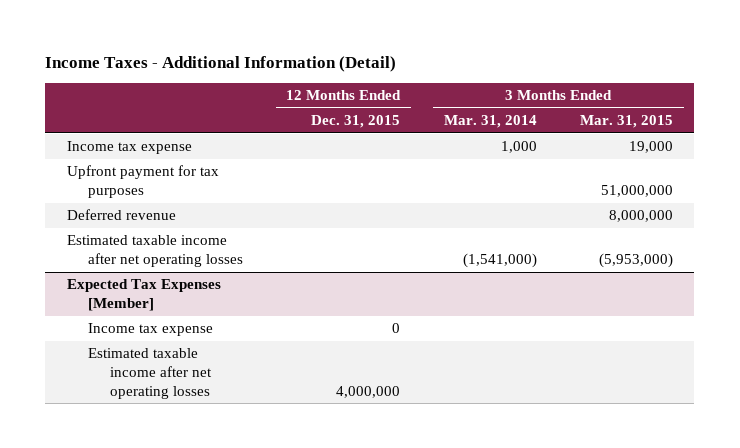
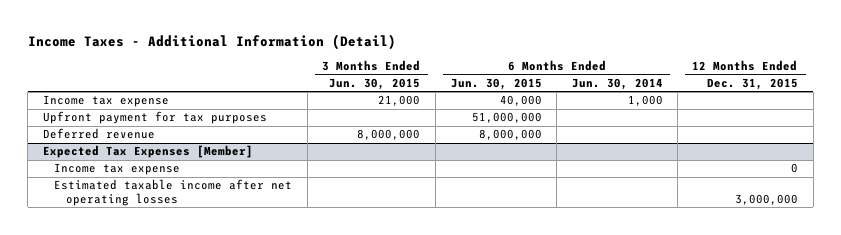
- | 12 Months Ended Dec. 31, 2015 | 3 Months Ended Mar. 31, 2014 | 3 Months Ended Mar. 31, 2015
+ | 3 Months Ended Jun. 30, 2015 | 6 Months Ended Jun. 30, 2015 | 6 Months Ended Jun. 30, 2014 | 12 Months Ended Dec. 31, 2015
- Estimated taxable income after net operating losses | | (1,541,000) | (5,953,000)
@ Expected Tax Expenses [Member]
- Estimated taxable income after net operating losses | 4,000,000 | |
+ Estimated taxable income after net operating losses | | | | 3,000,000

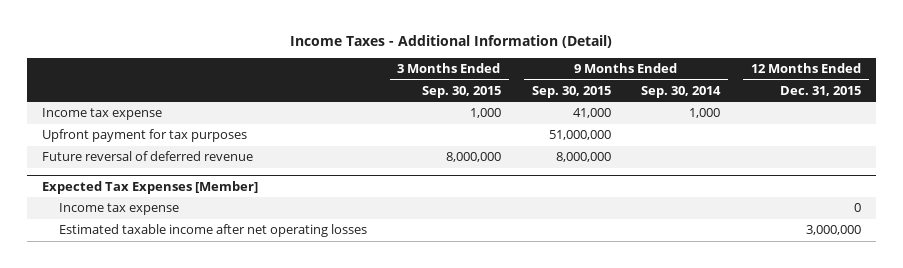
- | 3 Months Ended Jun. 30, 2015 | 6 Months Ended Jun. 30, 2015 | 6 Months Ended Jun. 30, 2014 | 12 Months Ended Dec. 31, 2015
+ | 3 Months Ended Sep. 30, 2015 | 9 Months Ended Sep. 30, 2015 | 9 Months Ended Sep. 30, 2014 | 12 Months Ended Dec. 31, 2015
- Deferred revenue | 8,000,000 | 8,000,000 | |
+ Future reversal of deferred revenue | 8,000,000 | 8,000,000 | |

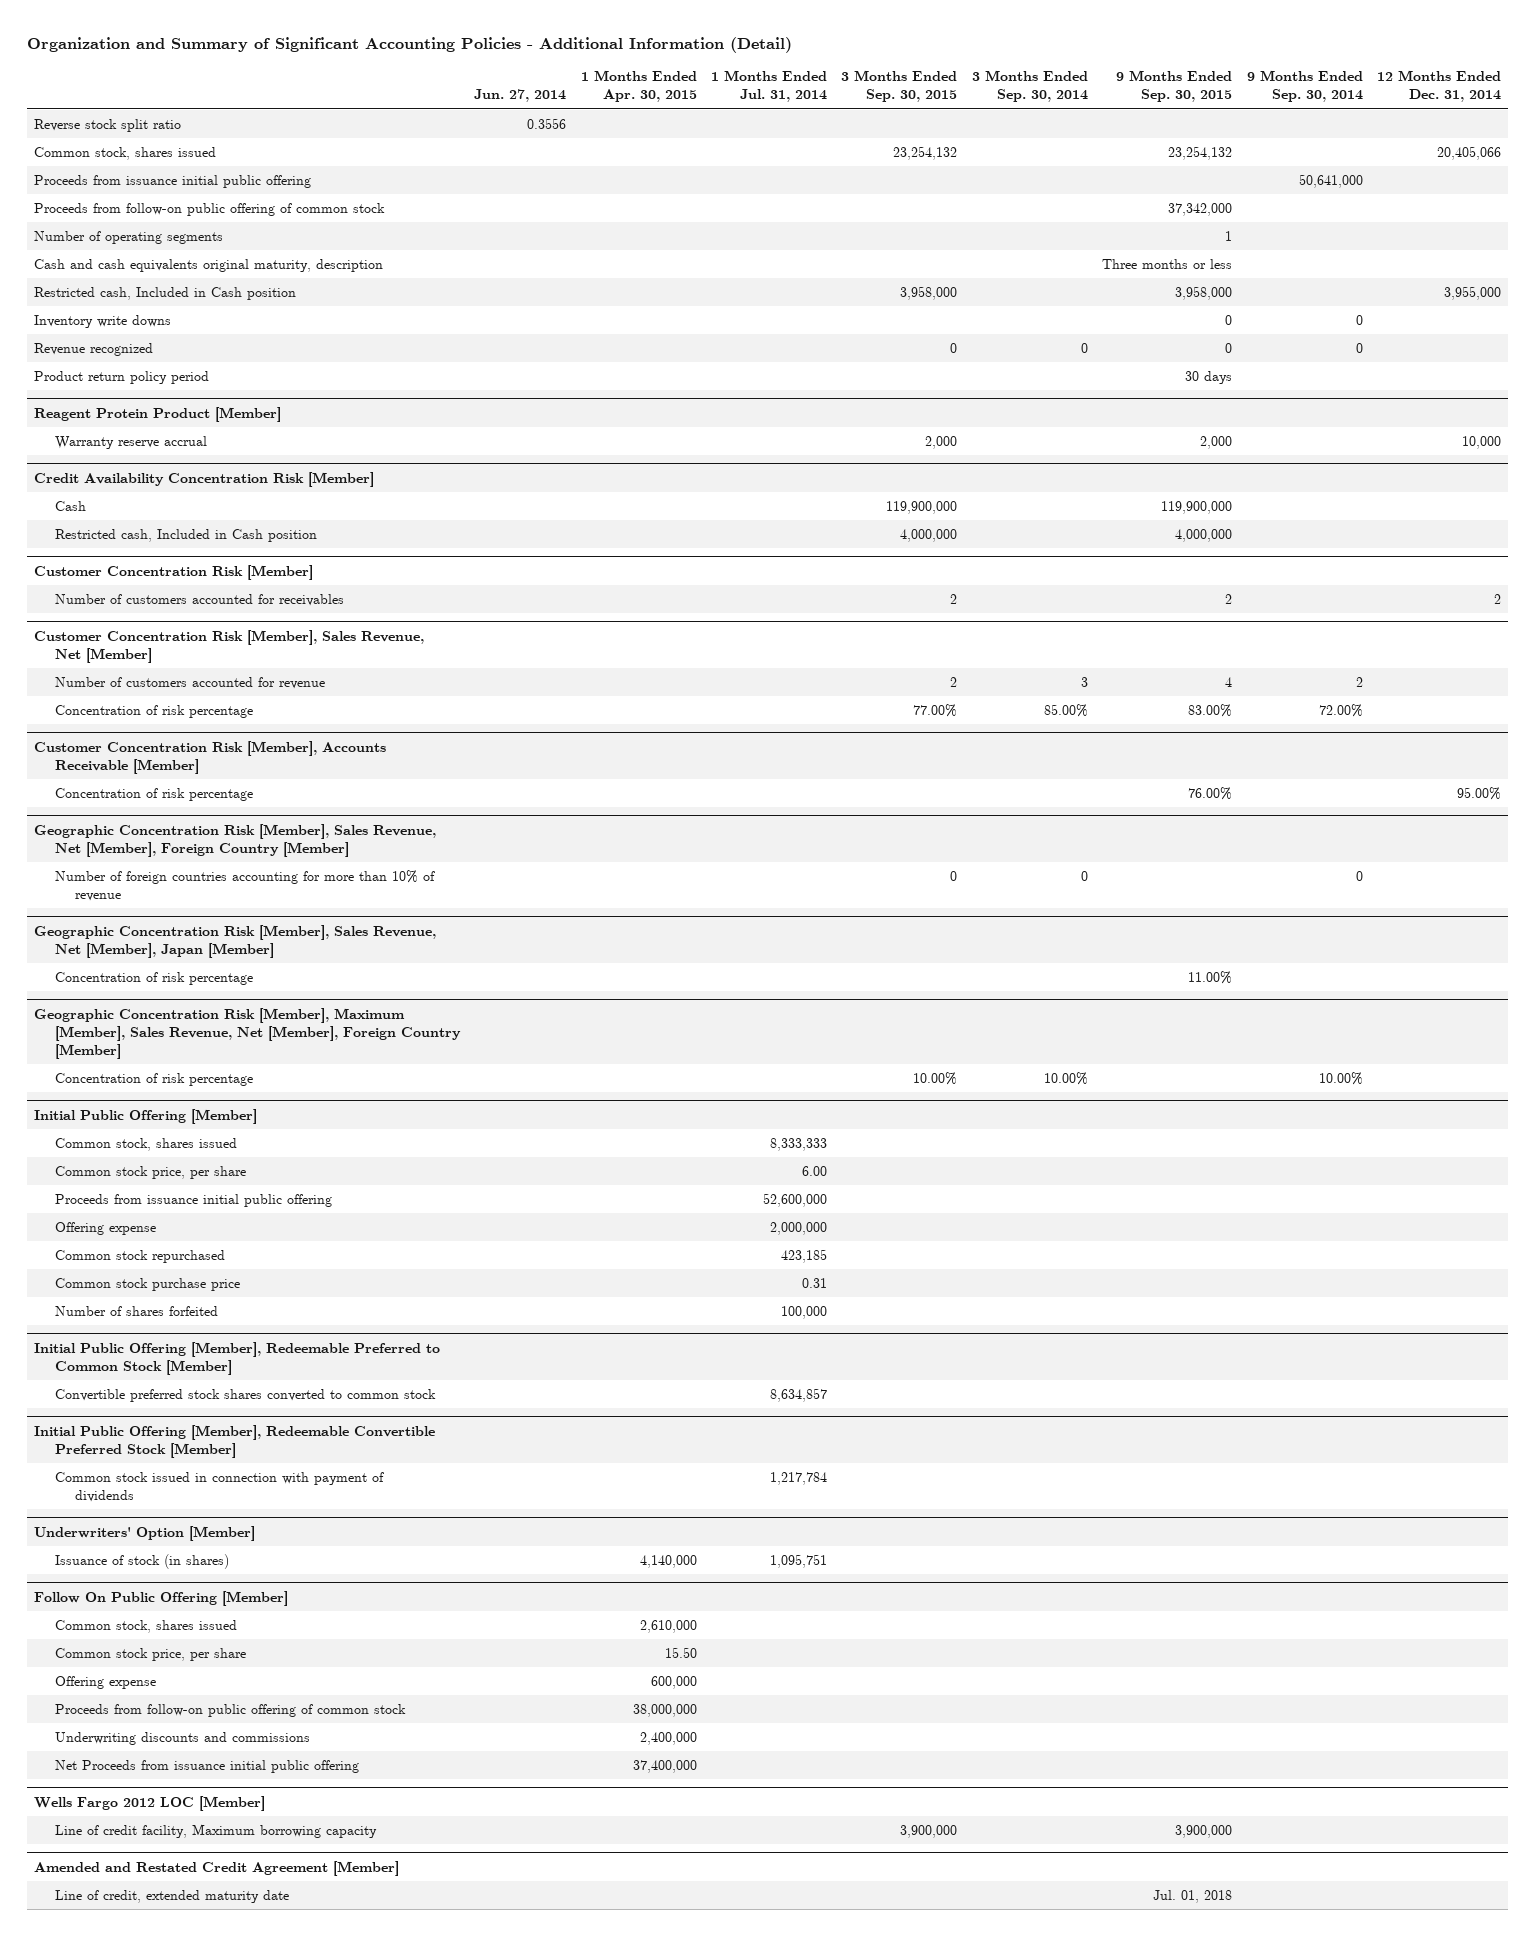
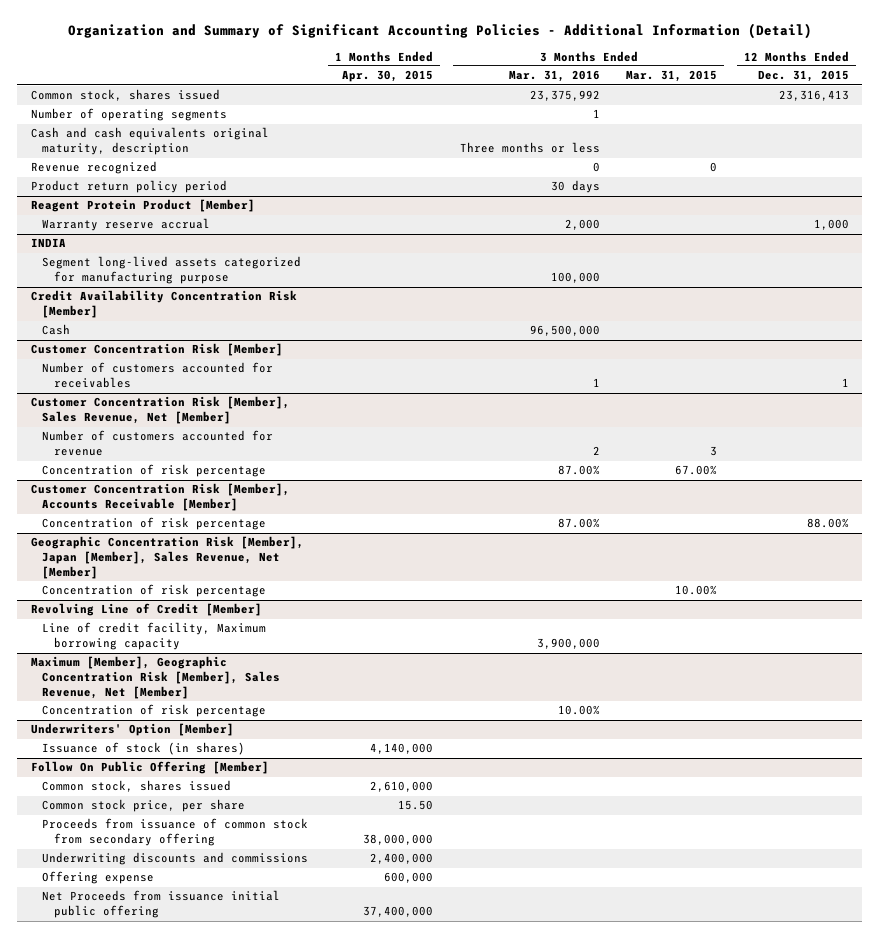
- | Jun. 27, 2014 | 1 Months Ended Apr. 30, 2015 | 1 Months Ended Jul. 31, 2014 | 3 Months Ended Sep. 30, 2015 | 3 Months Ended Sep. 30, 2014 | 9 Months Ended Sep. 30, 2015 | 9 Months Ended Sep. 30, 2014 | 12 Months Ended Dec. 31, 2014
+ | 1 Months Ended Apr. 30, 2015 | 3 Months Ended Mar. 31, 2016 | 3 Months Ended Mar. 31, 2015 | 12 Months Ended Dec. 31, 2015
- Reverse stock split ratio | 0.3556 | | | | | | |
- Proceeds from issuance initial public offering | | | | | | | 50,641,000 |
- Proceeds from follow-on public offering of common stock | | | | | | 37,342,000 | |
- Restricted cash, Included in Cash position | | | | 3,958,000 | | 3,958,000 | | 3,955,000
- Inventory write downs | | | | | | 0 | 0 |
+ INDIA
+ Segment long-lived assets categorized for manufacturing purpose | | 100,000 | |
@ Credit Availability Concentration Risk [Member]
- Restricted cash, Included in Cash position | | | | 4,000,000 | | 4,000,000 | |
- Geographic Concentration Risk [Member], Sales Revenue, Net [Member], Foreign Country [Member]
- Number of foreign countries accounting for more than 10% of revenue | | | | 0 | 0 | | 0 |
- Geographic Concentration Risk [Member], Sales Revenue, Net [Member], Japan [Member]
+ Geographic Concentration Risk [Member], Japan [Member], Sales Revenue, Net [Member]
- Geographic Concentration Risk [Member], Maximum [Member], Sales Revenue, Net [Member], Foreign Country [Member]
+ Revolving Line of Credit [Member]
+ Line of credit facility, Maximum borrowing capacity | | 3,900,000 | |
+ Maximum [Member], Geographic Concentration Risk [Member], Sales Revenue, Net [Member]
- Initial Public Offering [Member]
- Common stock, shares issued | | | 8,333,333 | | | | |
- Common stock price, per share | | | 6.00 | | | | |
- Proceeds from issuance initial public offering | | | 52,600,000 | | | | |
- Offering expense | | | 2,000,000 | | | | |
- Common stock repurchased | | | 423,185 | | | | |
- Common stock purchase price | | | 0.31 | | | | |
- Number of shares forfeited | | | 100,000 | | | | |
- Initial Public Offering [Member], Redeemable Preferred to Common Stock [Member]
- Convertible preferred stock shares converted to common stock | | | 8,634,857 | | | | |
- Initial Public Offering [Member], Redeemable Convertible Preferred Stock [Member]
- Common stock issued in connection with payment of dividends | | | 1,217,784 | | | | |
@ Follow On Public Offering [Member]
- Proceeds from follow-on public offering of common stock | | 38,000,000 | | | | | |
+ Proceeds from issuance of common stock from secondary offering | 38,000,000 | | |
moved down: Offering expense | 600,000 | | |
- Wells Fargo 2012 LOC [Member]
- Line of credit facility, Maximum borrowing capacity | | | | 3,900,000 | | 3,900,000 | |
- Amended and Restated Credit Agreement [Member]
- Line of credit, extended maturity date | | | | | | Jul. 01, 2018 | |

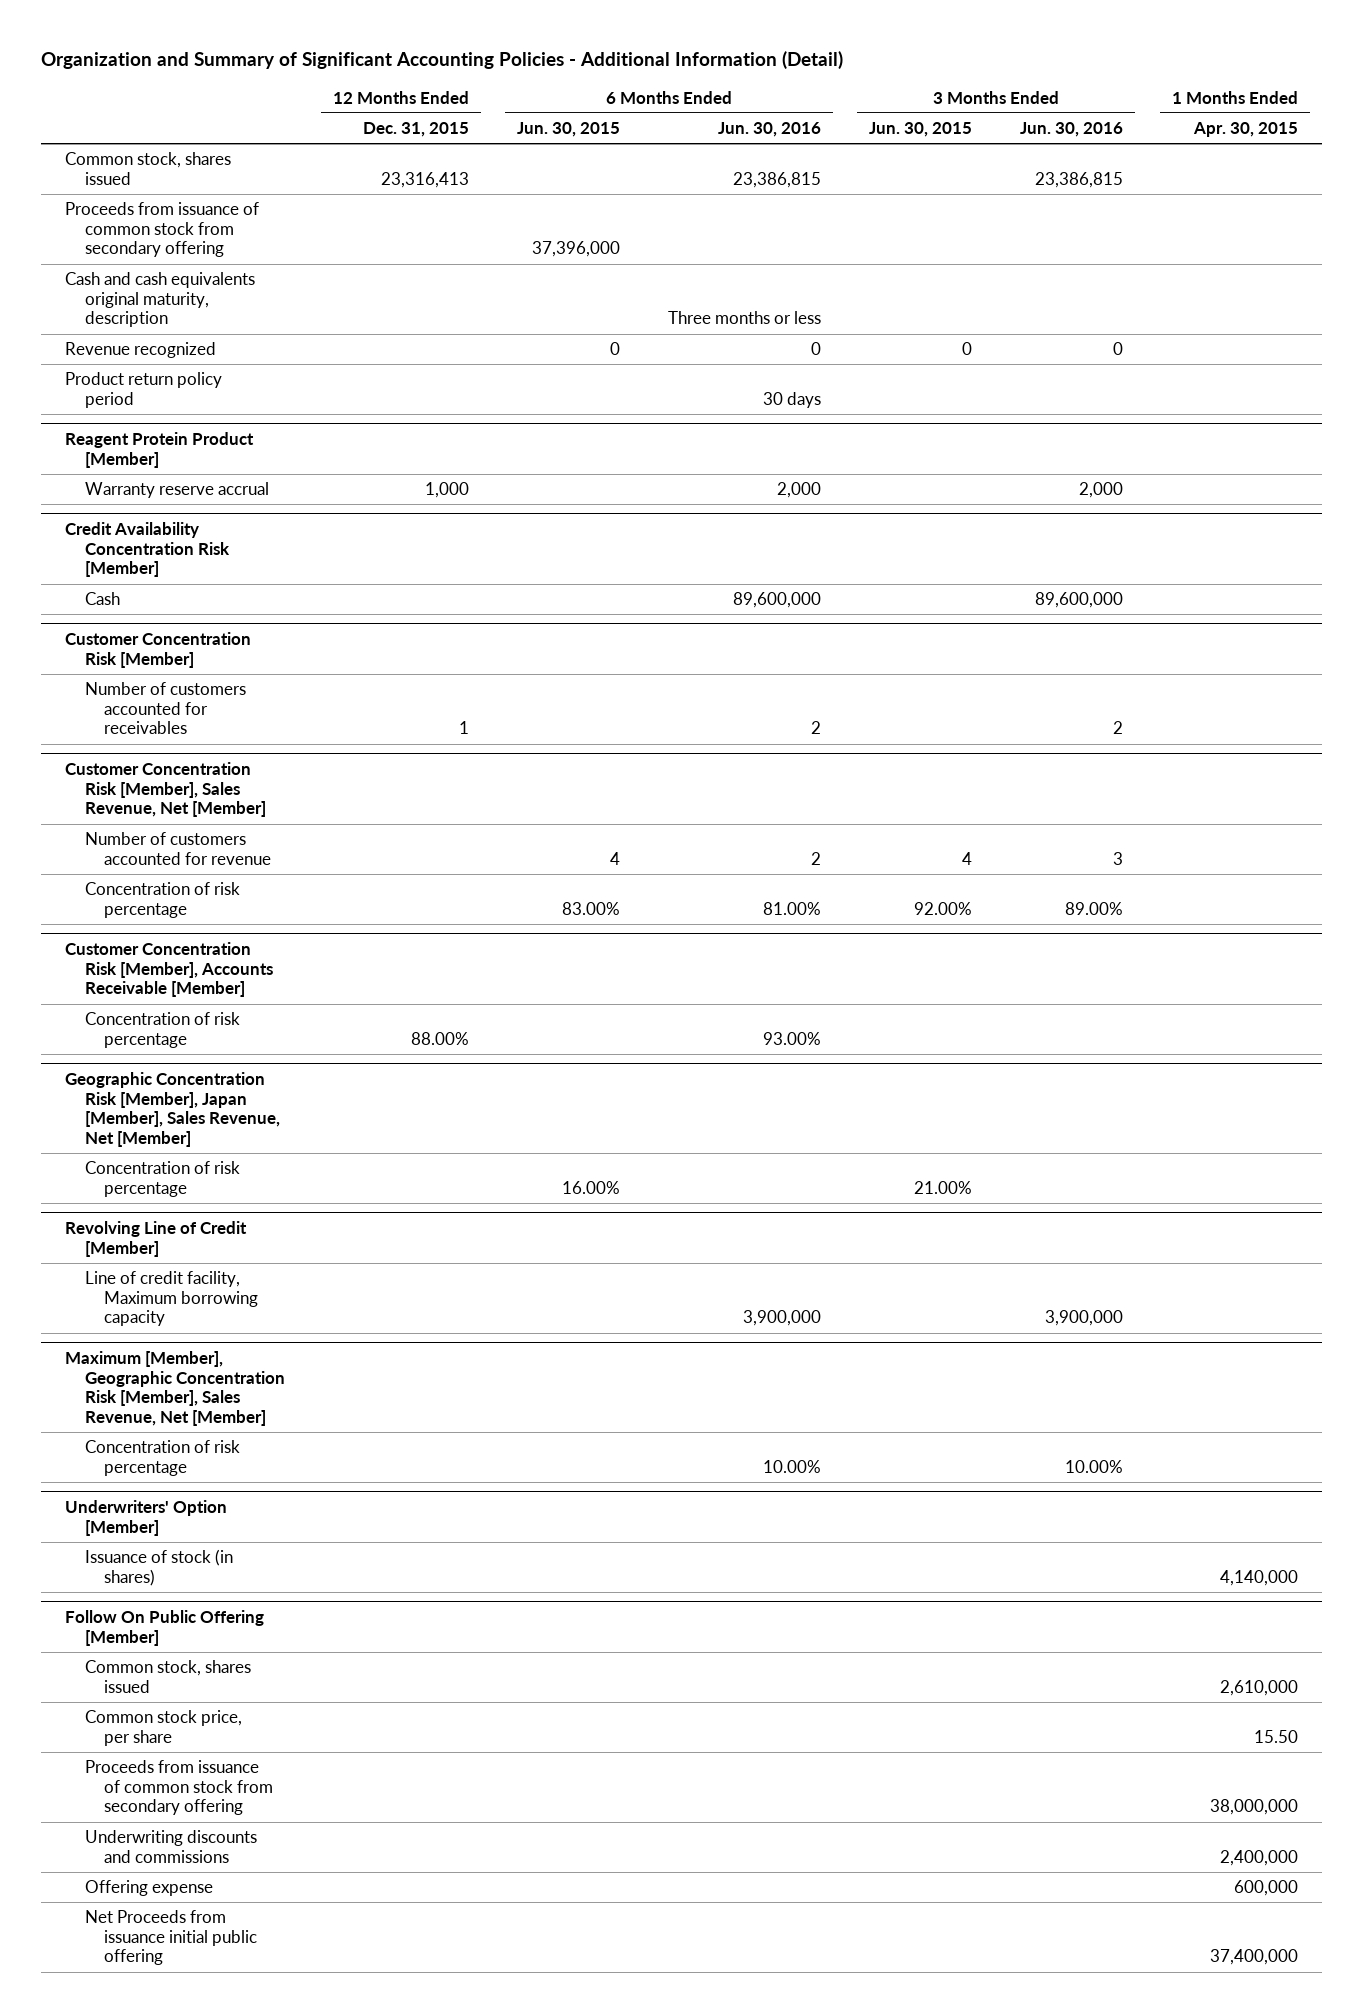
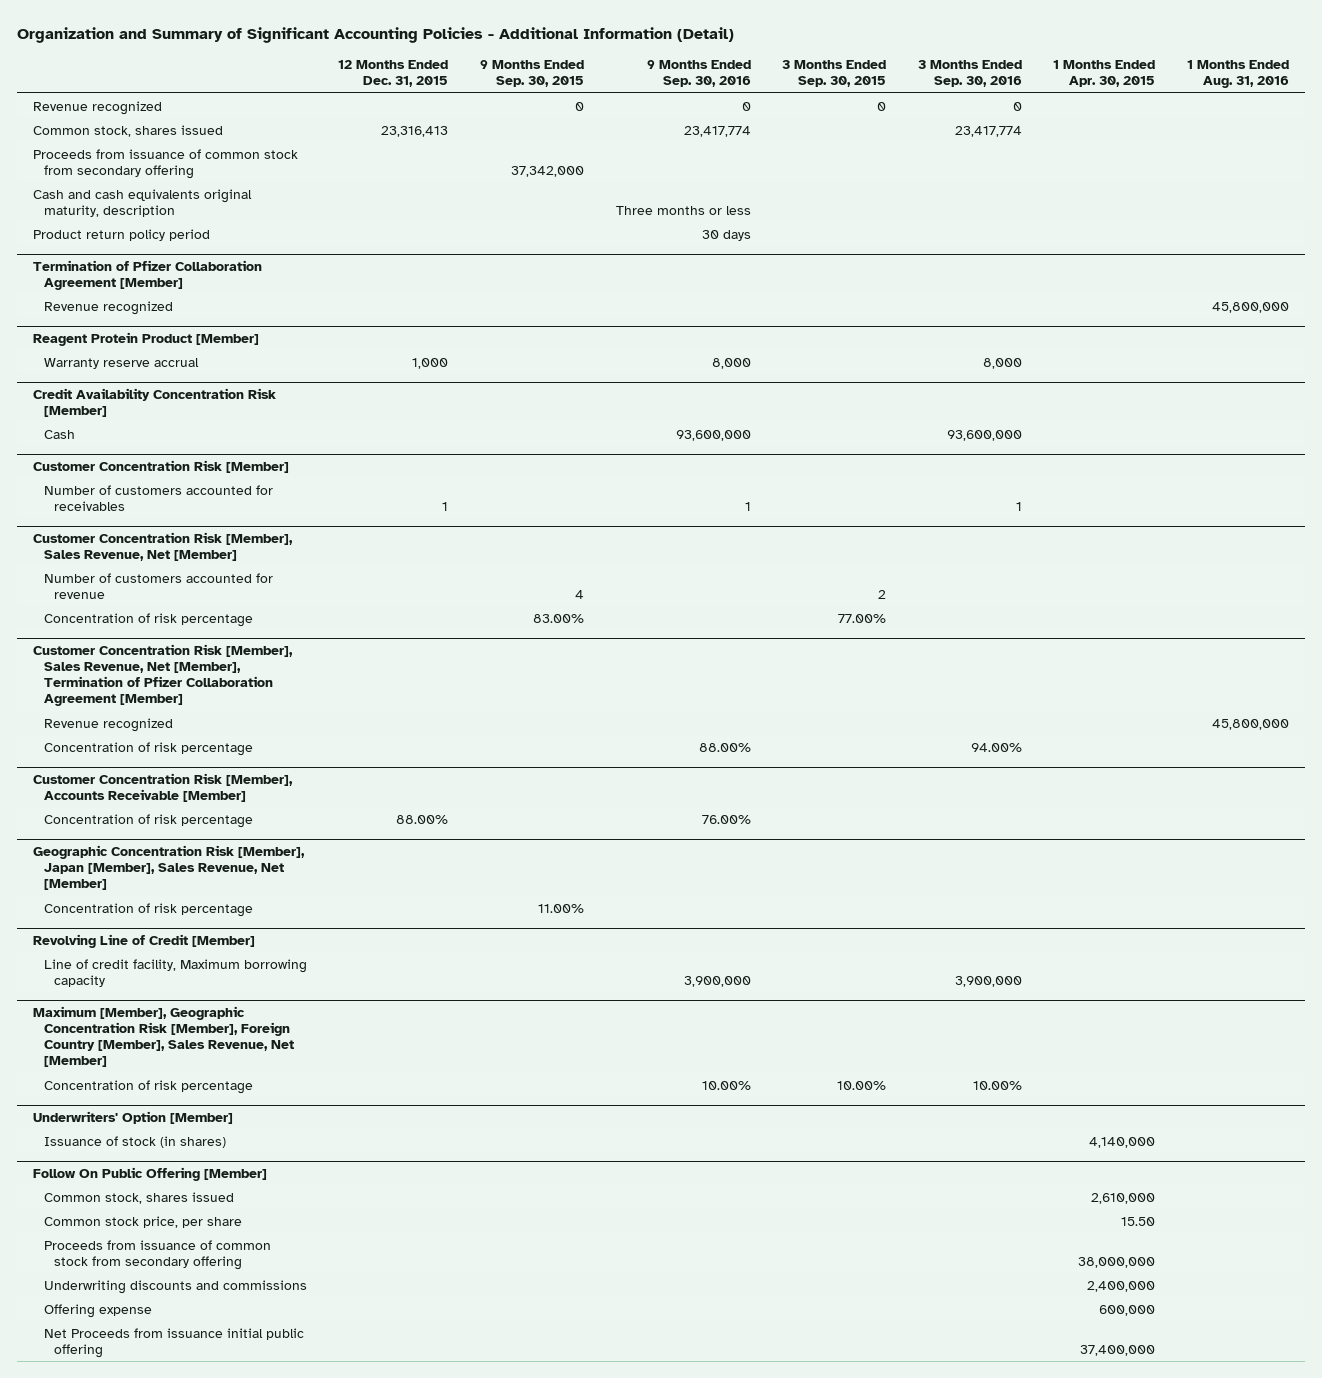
- | 12 Months Ended Dec. 31, 2015 | 6 Months Ended Jun. 30, 2015 | 6 Months Ended Jun. 30, 2016 | 3 Months Ended Jun. 30, 2015 | 3 Months Ended Jun. 30, 2016 | 1 Months Ended Apr. 30, 2015
+ | 12 Months Ended Dec. 31, 2015 | 9 Months Ended Sep. 30, 2015 | 9 Months Ended Sep. 30, 2016 | 3 Months Ended Sep. 30, 2015 | 3 Months Ended Sep. 30, 2016 | 1 Months Ended Apr. 30, 2015 | 1 Months Ended Aug. 31, 2016
moved up: Revenue recognized | | 0 | 0 | 0 | 0 | |
+ Termination of Pfizer Collaboration Agreement [Member]
+ Revenue recognized | | | | | | | 45,800,000
+ Customer Concentration Risk [Member], Sales Revenue, Net [Member], Termination of Pfizer Collaboration Agreement [Member]
+ Revenue recognized | | | | | | | 45,800,000
+ Concentration of risk percentage | | | 88.00% | | 94.00% | |
- Maximum [Member], Geographic Concentration Risk [Member], Sales Revenue, Net [Member]
+ Maximum [Member], Geographic Concentration Risk [Member], Foreign Country [Member], Sales Revenue, Net [Member]

